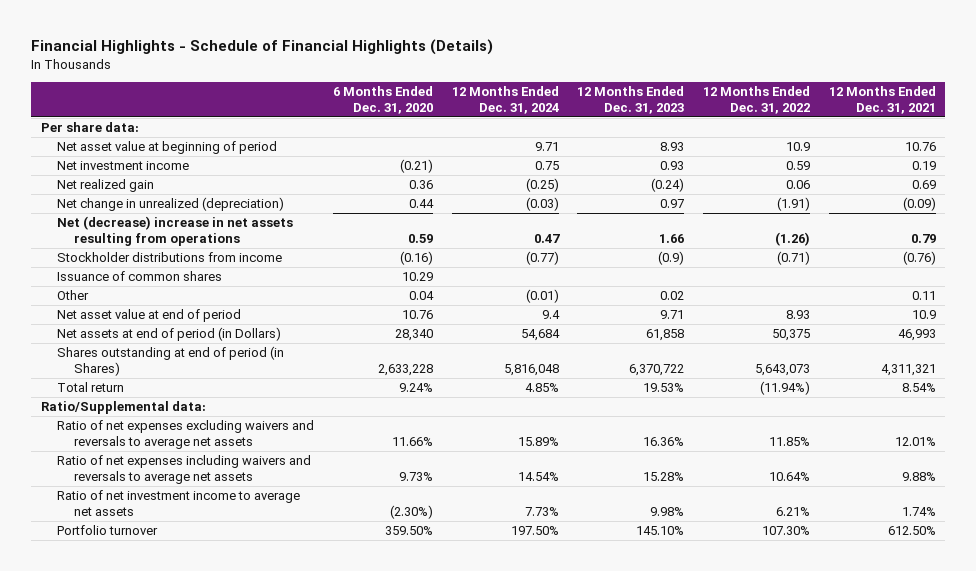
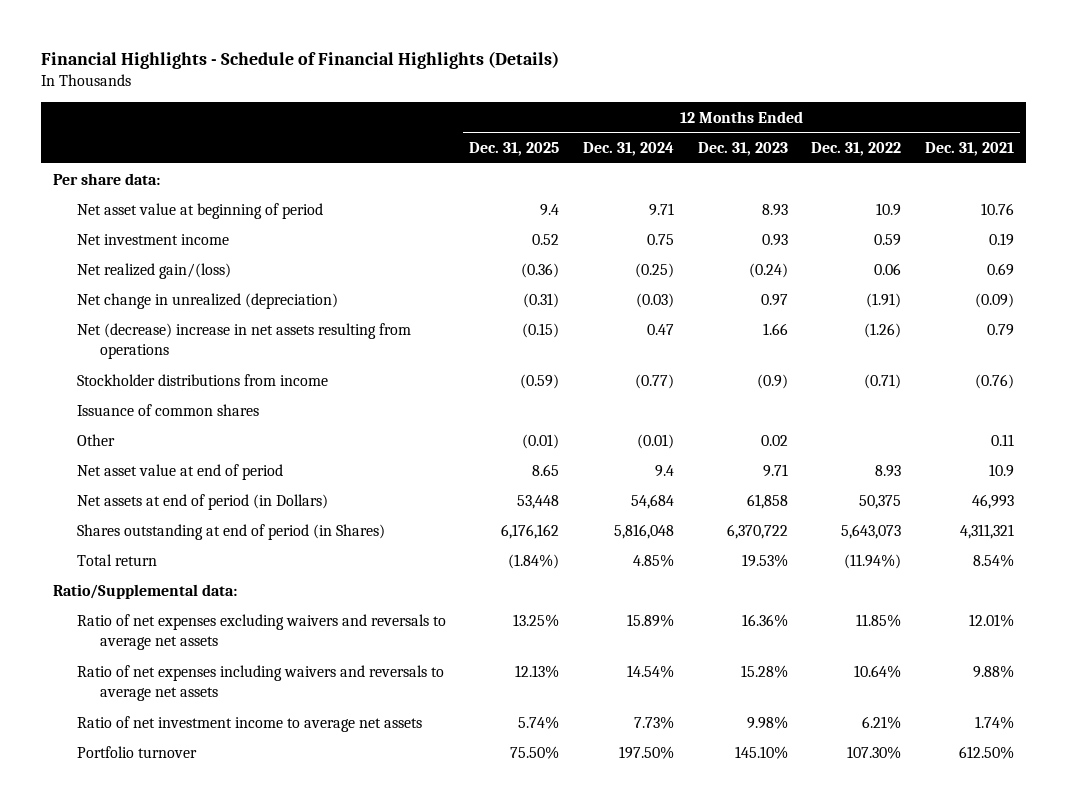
- | 6 Months Ended Dec. 31, 2020 | 12 Months Ended Dec. 31, 2024 | 12 Months Ended Dec. 31, 2023 | 12 Months Ended Dec. 31, 2022 | 12 Months Ended Dec. 31, 2021
+ | 12 Months Ended Dec. 31, 2025 | 12 Months Ended Dec. 31, 2024 | 12 Months Ended Dec. 31, 2023 | 12 Months Ended Dec. 31, 2022 | 12 Months Ended Dec. 31, 2021
- Net realized gain | 0.36 | (0.25) | (0.24) | 0.06 | 0.69
+ Net realized gain/(loss) | (0.36) | (0.25) | (0.24) | 0.06 | 0.69

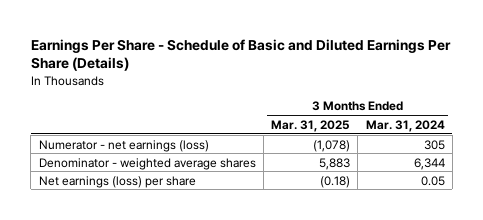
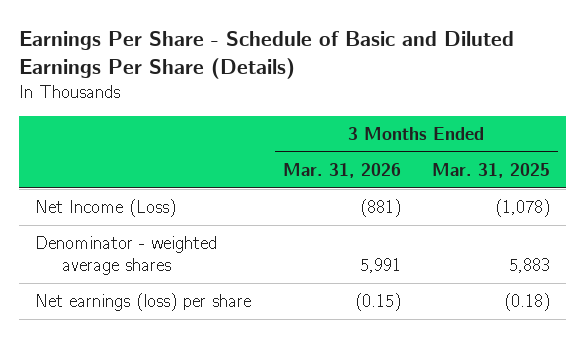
- | 3 Months Ended Mar. 31, 2025 | 3 Months Ended Mar. 31, 2024
+ | 3 Months Ended Mar. 31, 2026 | 3 Months Ended Mar. 31, 2025
- Numerator - net earnings (loss) | (1,078) | 305
+ Net Income (Loss) | (881) | (1,078)

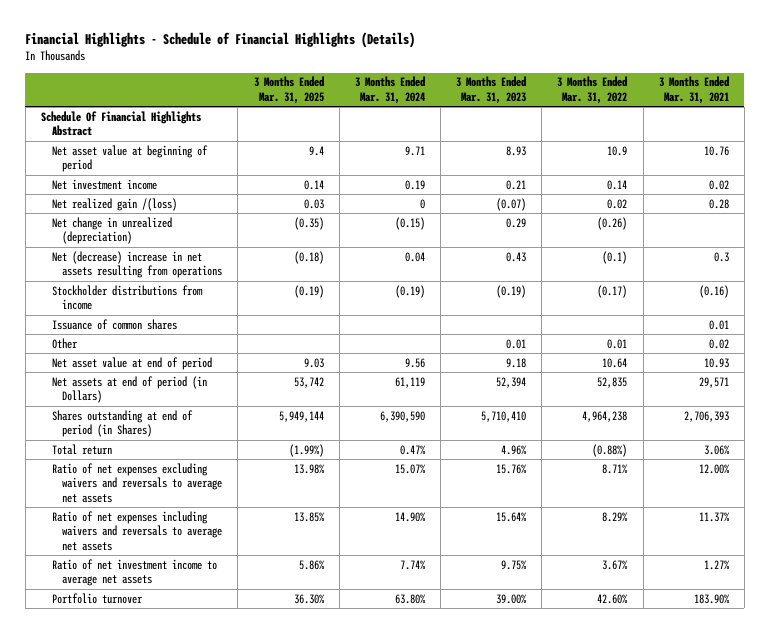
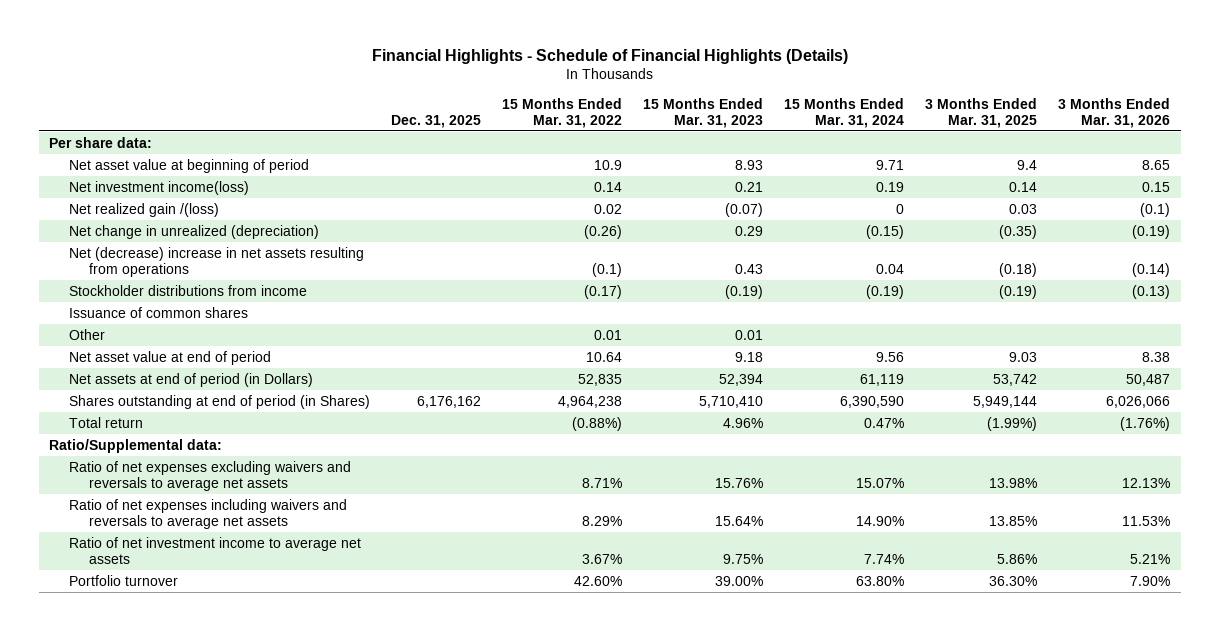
- | 3 Months Ended Mar. 31, 2025 | 3 Months Ended Mar. 31, 2024 | 3 Months Ended Mar. 31, 2023 | 3 Months Ended Mar. 31, 2022 | 3 Months Ended Mar. 31, 2021
+ | Dec. 31, 2025 | 15 Months Ended Mar. 31, 2022 | 15 Months Ended Mar. 31, 2023 | 15 Months Ended Mar. 31, 2024 | 3 Months Ended Mar. 31, 2025 | 3 Months Ended Mar. 31, 2026
- Schedule Of Financial Highlights Abstract
+ Per share data:
- Net investment income | 0.14 | 0.19 | 0.21 | 0.14 | 0.02
+ Net investment income(loss) | | 0.14 | 0.21 | 0.19 | 0.14 | 0.15
+ Ratio/Supplemental data:

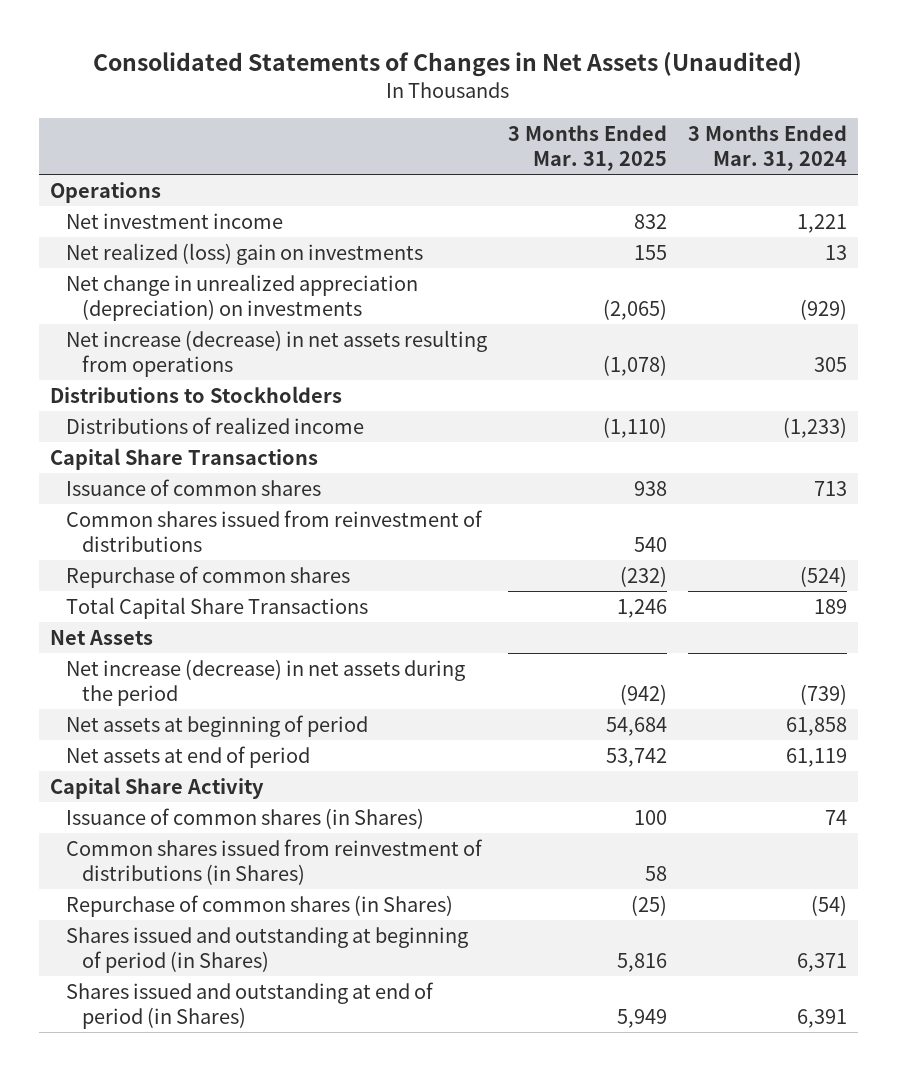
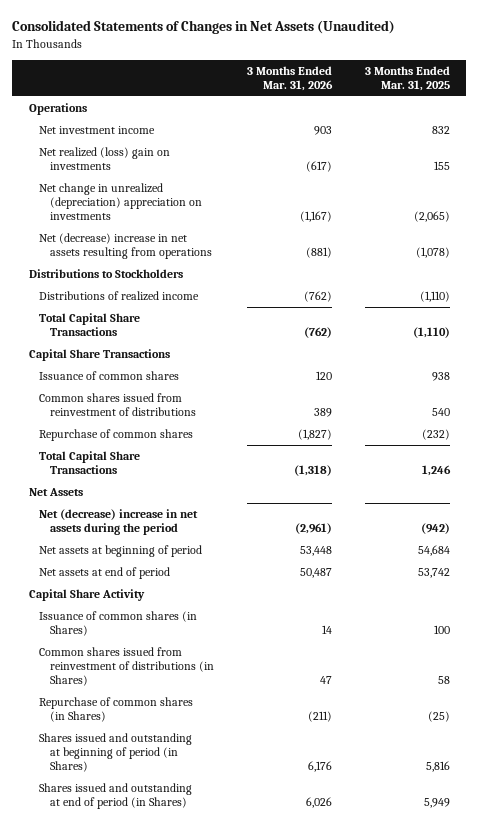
- | 3 Months Ended Mar. 31, 2025 | 3 Months Ended Mar. 31, 2024
+ | 3 Months Ended Mar. 31, 2026 | 3 Months Ended Mar. 31, 2025
- Net change in unrealized appreciation (depreciation) on investments | (2,065) | (929)
- Net increase (decrease) in net assets resulting from operations | (1,078) | 305
+ Net change in unrealized (depreciation) appreciation on investments | (1,167) | (2,065)
+ Net (decrease) increase in net assets resulting from operations | (881) | (1,078)
+ Total Capital Share Transactions | (762) | (1,110)
- Net increase (decrease) in net assets during the period | (942) | (739)
+ Net (decrease) increase in net assets during the period | (2,961) | (942)

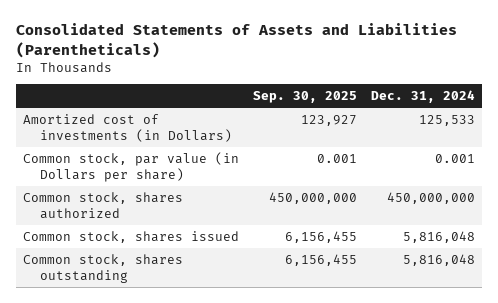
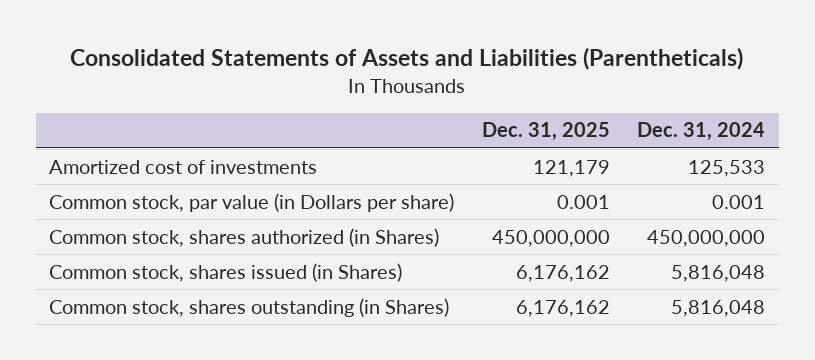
- | Sep. 30, 2025 | Dec. 31, 2024
+ | Dec. 31, 2025 | Dec. 31, 2024
- Amortized cost of investments (in Dollars) | 123,927 | 125,533
+ Amortized cost of investments | 121,179 | 125,533
- Common stock, shares authorized | 450,000,000 | 450,000,000
- Common stock, shares issued | 6,156,455 | 5,816,048
- Common stock, shares outstanding | 6,156,455 | 5,816,048
+ Common stock, shares authorized (in Shares) | 450,000,000 | 450,000,000
+ Common stock, shares issued (in Shares) | 6,176,162 | 5,816,048
+ Common stock, shares outstanding (in Shares) | 6,176,162 | 5,816,048

